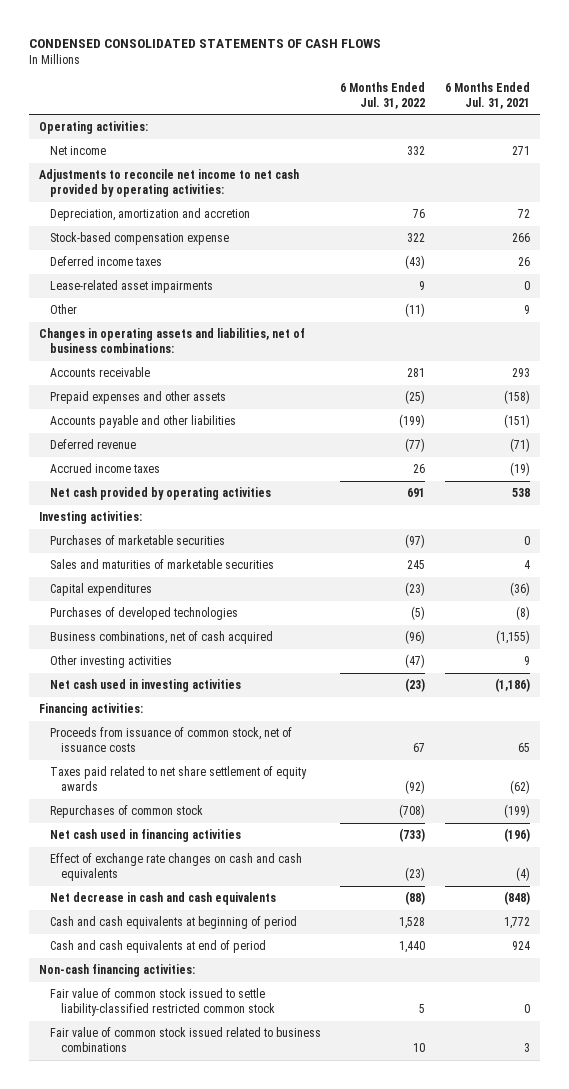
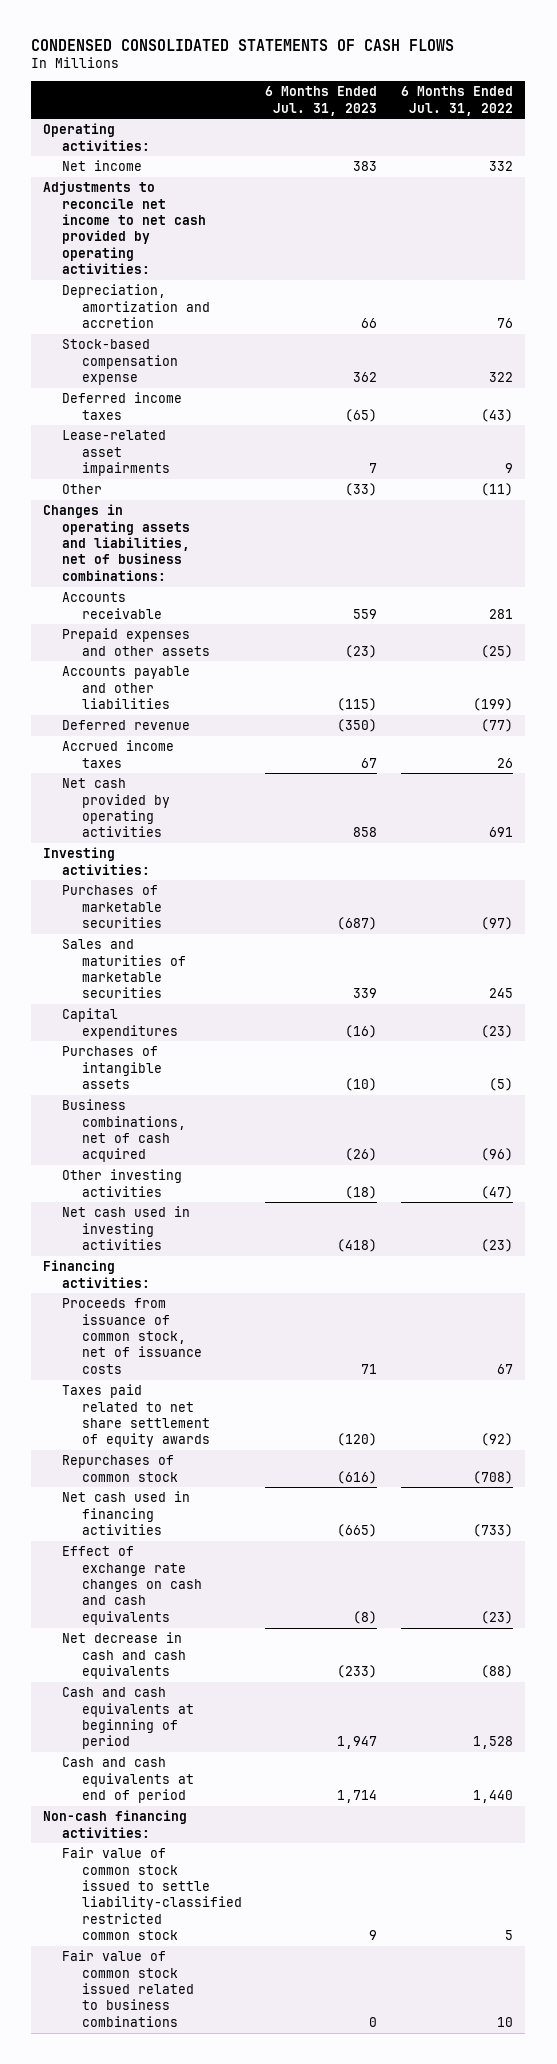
- | 6 Months Ended Jul. 31, 2022 | 6 Months Ended Jul. 31, 2021
+ | 6 Months Ended Jul. 31, 2023 | 6 Months Ended Jul. 31, 2022
- Purchases of developed technologies | (5) | (8)
+ Purchases of intangible assets | (10) | (5)

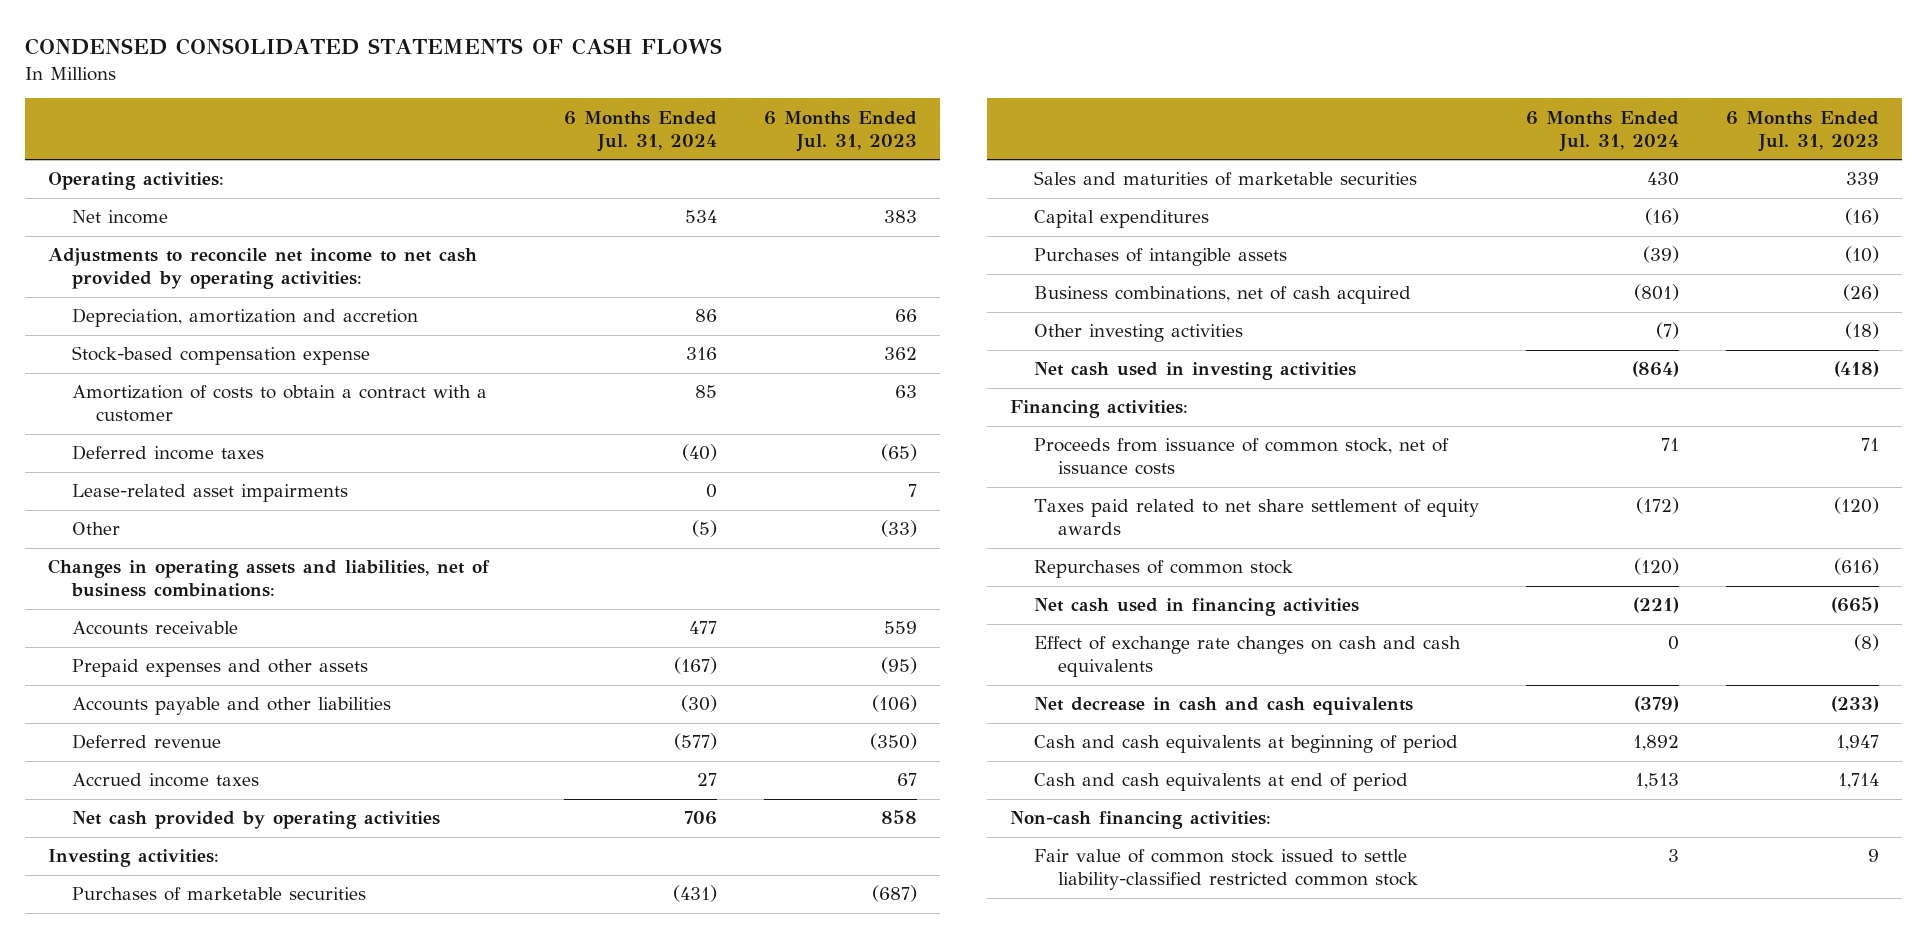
- | 6 Months Ended Jul. 31, 2023 | 6 Months Ended Jul. 31, 2022
+ | 6 Months Ended Jul. 31, 2024 | 6 Months Ended Jul. 31, 2023
+ Amortization of costs to obtain a contract with a customer | 85 | 63
- Prepaid expenses and other assets | (23) | (25)
- Accounts payable and other liabilities | (115) | (199)
+ Prepaid expenses and other assets | (167) | (95)
+ Accounts payable and other liabilities | (30) | (106)
- Fair value of common stock issued related to business combinations | 0 | 10

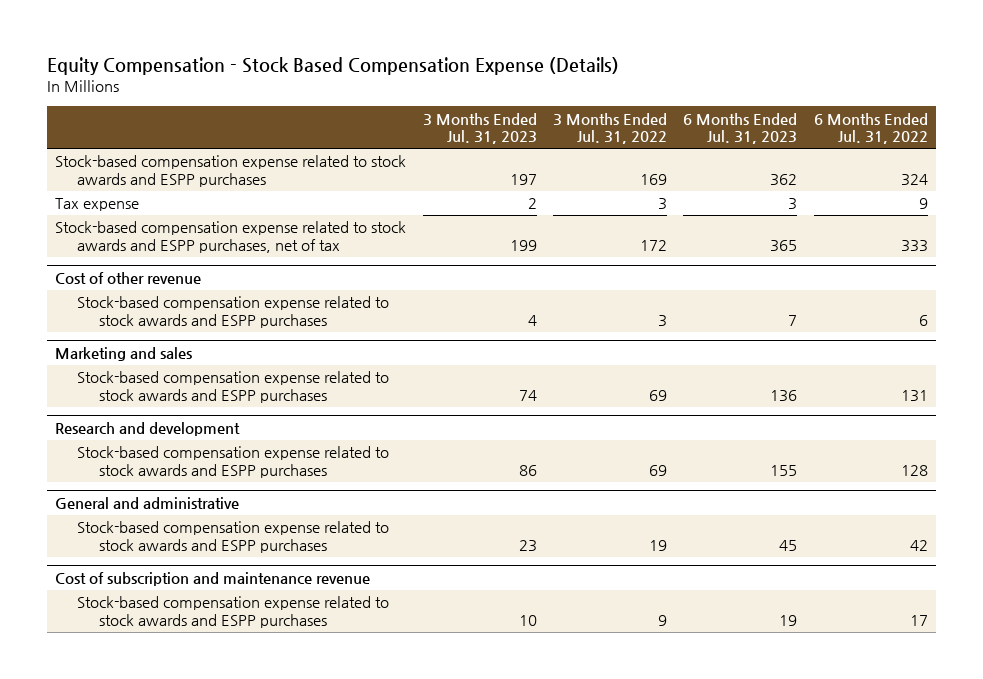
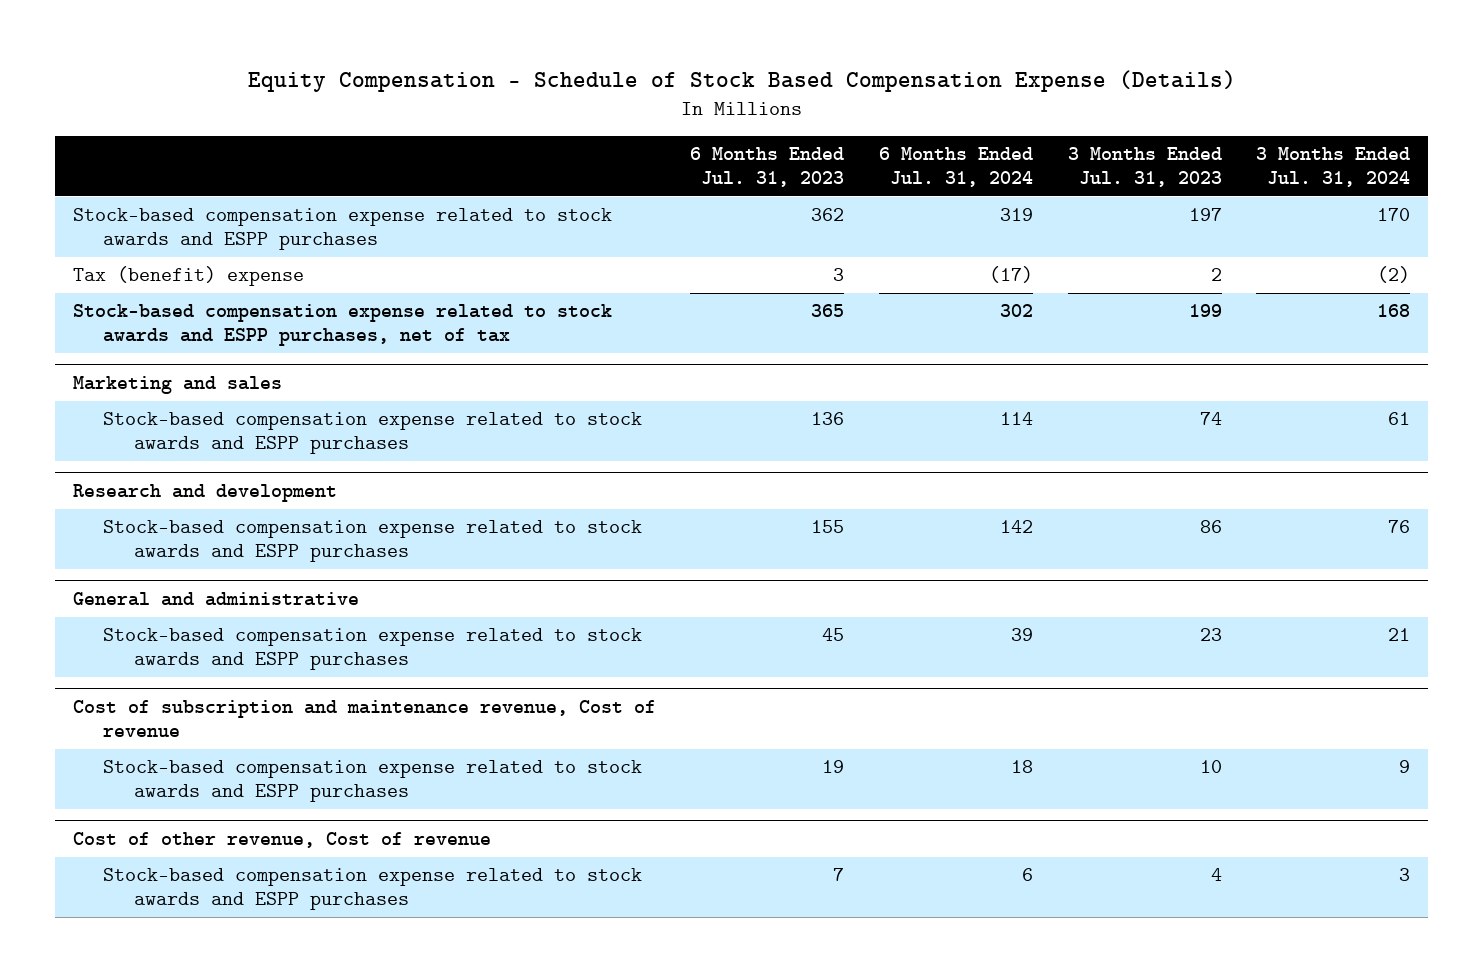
- Equity Compensation - Stock Based Compensation Expense (Details)
+ Equity Compensation - Schedule of Stock Based Compensation Expense (Details)
- | 3 Months Ended Jul. 31, 2023 | 3 Months Ended Jul. 31, 2022 | 6 Months Ended Jul. 31, 2023 | 6 Months Ended Jul. 31, 2022
+ | 6 Months Ended Jul. 31, 2023 | 6 Months Ended Jul. 31, 2024 | 3 Months Ended Jul. 31, 2023 | 3 Months Ended Jul. 31, 2024
- Tax expense | 2 | 3 | 3 | 9
+ Tax (benefit) expense | 3 | (17) | 2 | (2)
- Cost of other revenue
- Stock-based compensation expense related to stock awards and ESPP purchases | 4 | 3 | 7 | 6
- Cost of subscription and maintenance revenue
+ Cost of subscription and maintenance revenue, Cost of revenue
+ Cost of other revenue, Cost of revenue
+ Stock-based compensation expense related to stock awards and ESPP purchases | 7 | 6 | 4 | 3

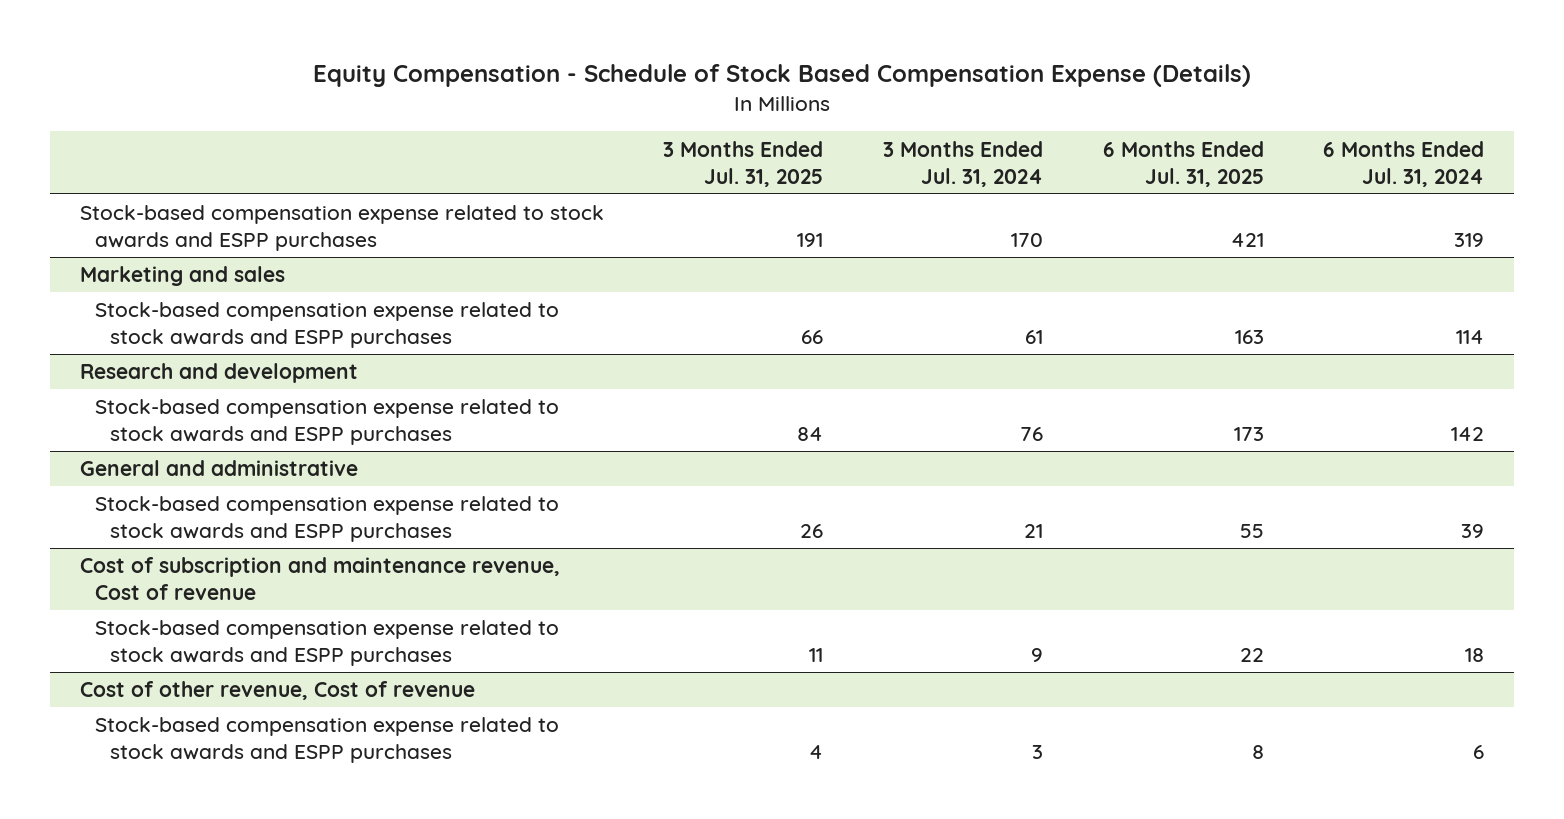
- | 6 Months Ended Jul. 31, 2023 | 6 Months Ended Jul. 31, 2024 | 3 Months Ended Jul. 31, 2023 | 3 Months Ended Jul. 31, 2024
+ | 3 Months Ended Jul. 31, 2025 | 3 Months Ended Jul. 31, 2024 | 6 Months Ended Jul. 31, 2025 | 6 Months Ended Jul. 31, 2024
- Tax (benefit) expense | 3 | (17) | 2 | (2)
- Stock-based compensation expense related to stock awards and ESPP purchases, net of tax | 365 | 302 | 199 | 168

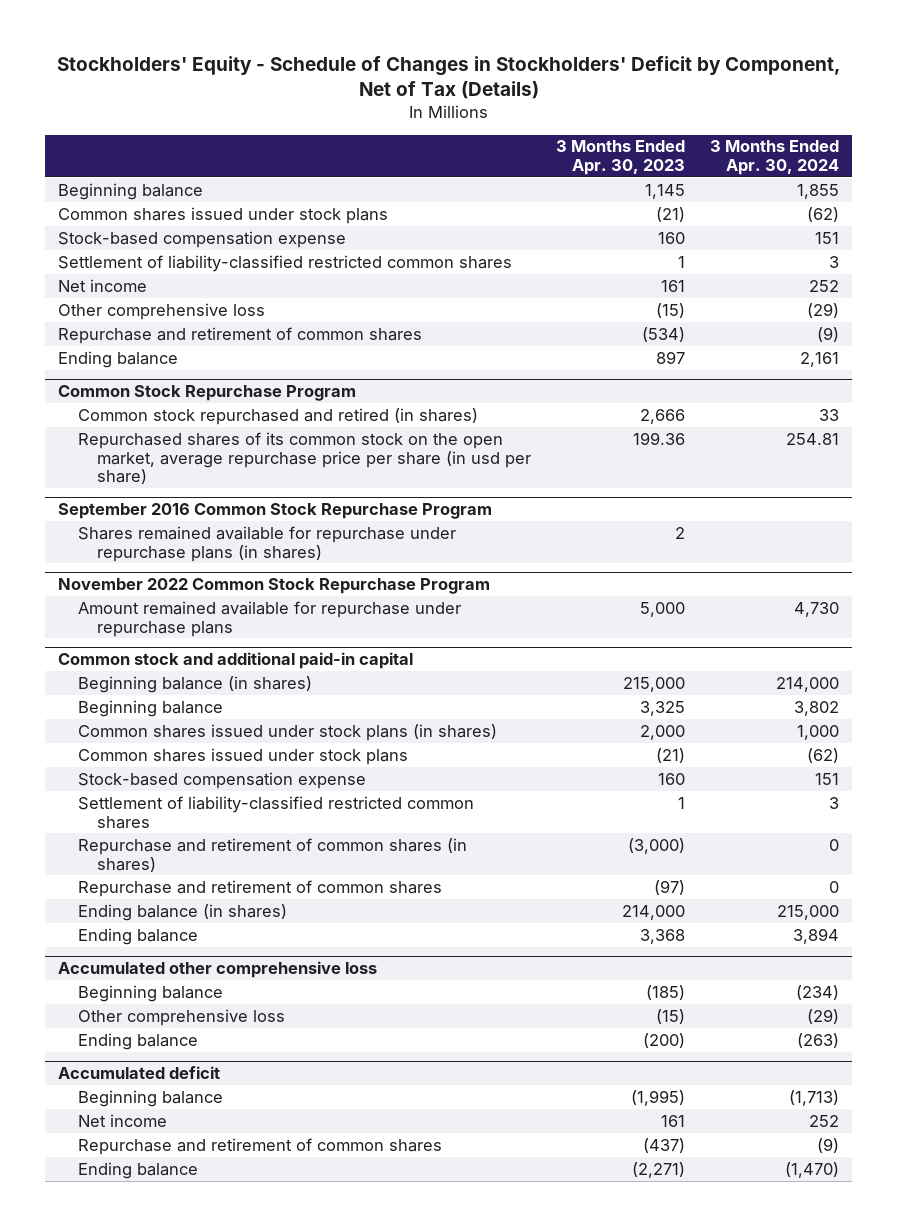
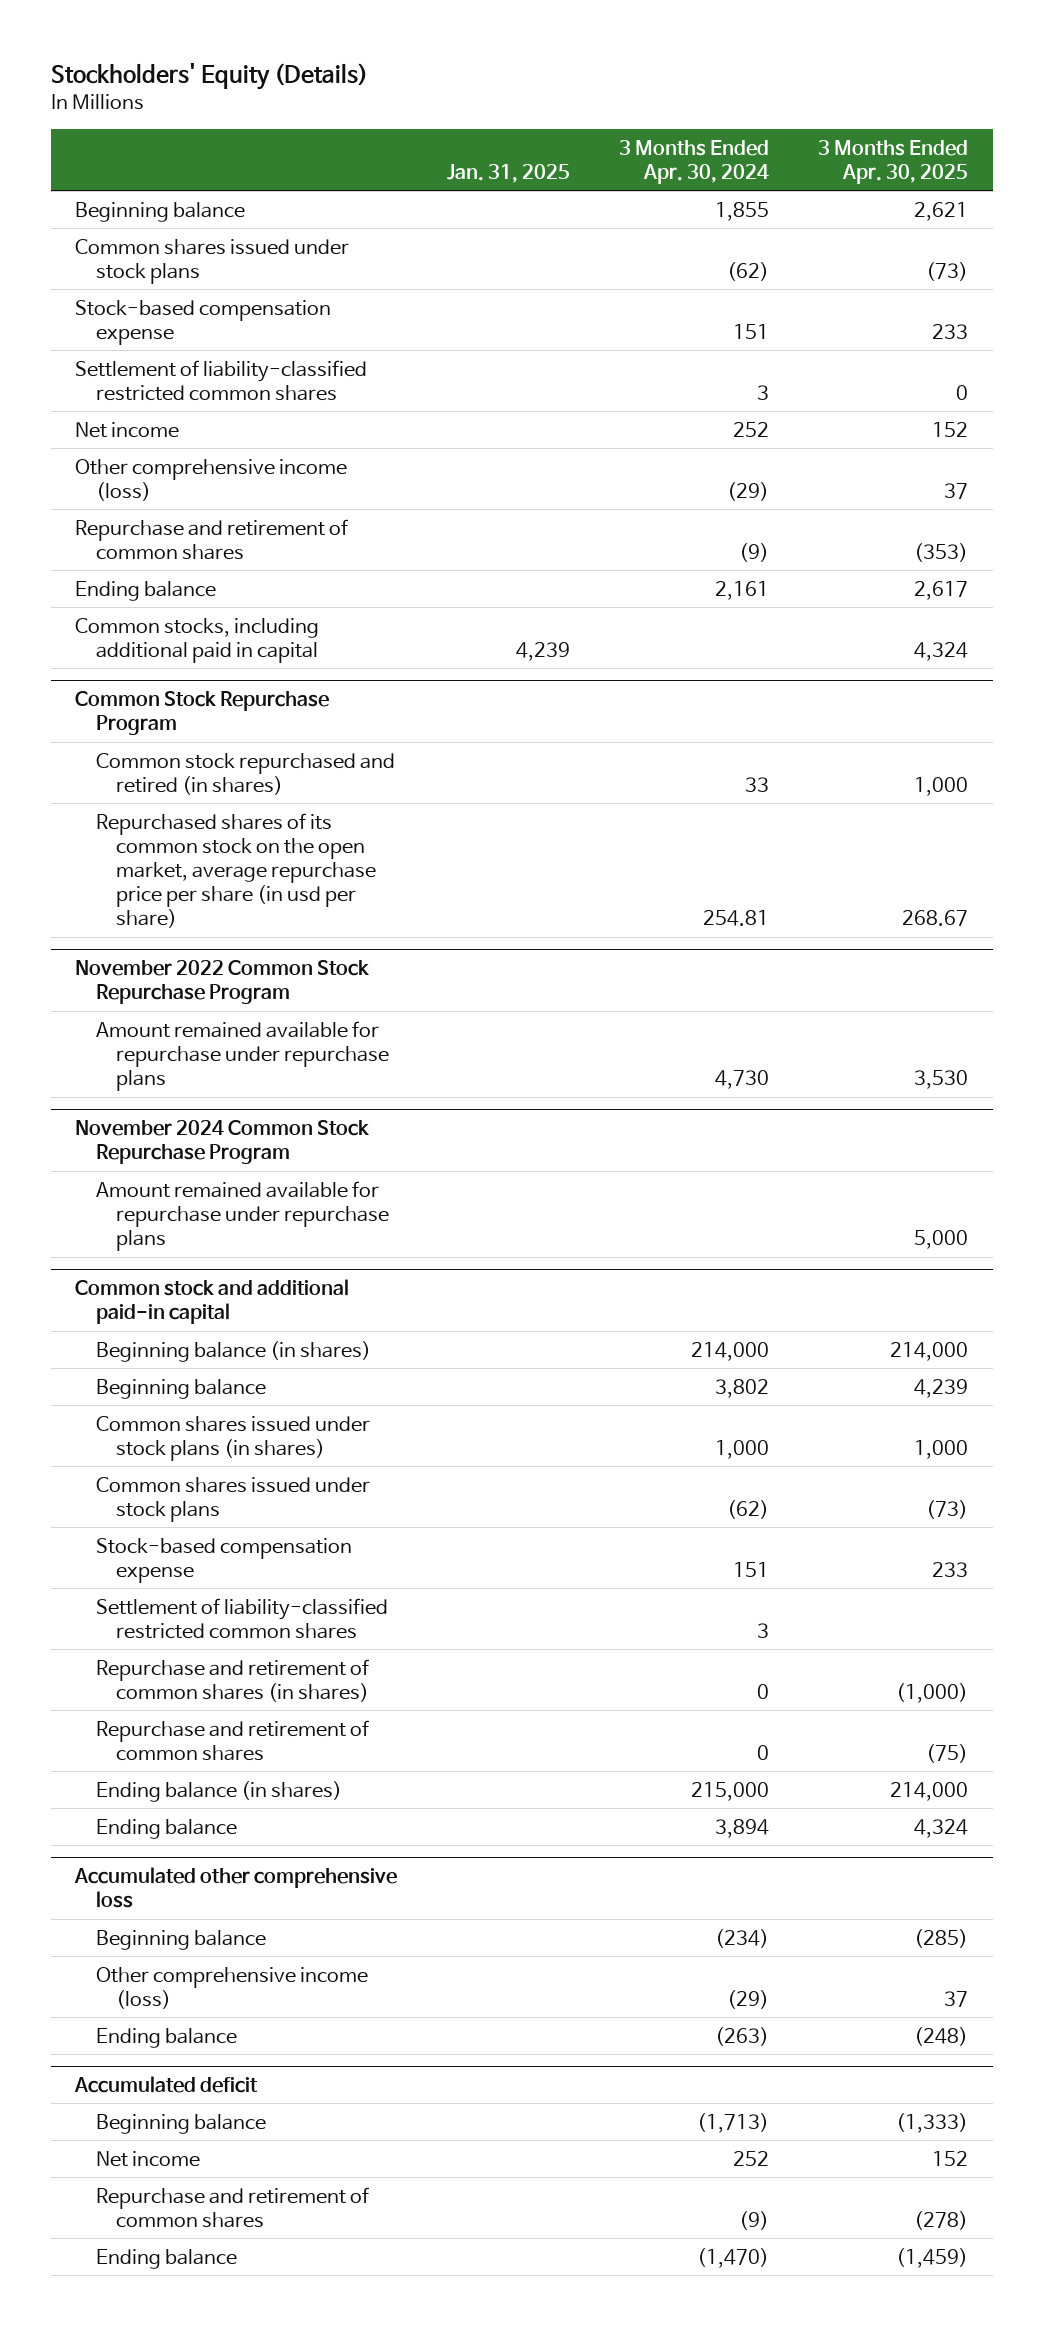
- Stockholders' Equity - Schedule of Changes in Stockholders' Deficit by Component, Net of Tax (Details)
+ Stockholders' Equity (Details)
- | 3 Months Ended Apr. 30, 2023 | 3 Months Ended Apr. 30, 2024
+ | Jan. 31, 2025 | 3 Months Ended Apr. 30, 2024 | 3 Months Ended Apr. 30, 2025
- Other comprehensive loss | (15) | (29)
+ Other comprehensive income (loss) | | (29) | 37
+ Common stocks, including additional paid in capital | 4,239 | | 4,324
- September 2016 Common Stock Repurchase Program
- Shares remained available for repurchase under repurchase plans (in shares) | 2 |
+ November 2024 Common Stock Repurchase Program
+ Amount remained available for repurchase under repurchase plans | | | 5,000
@ Accumulated other comprehensive loss
- Other comprehensive loss | (15) | (29)
+ Other comprehensive income (loss) | | (29) | 37

